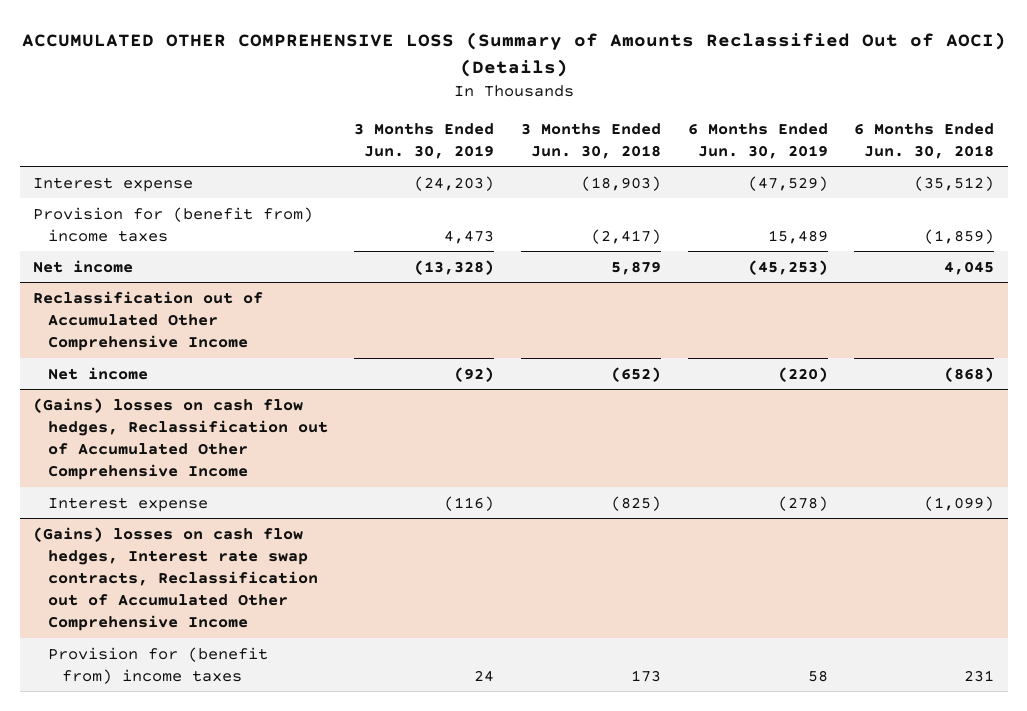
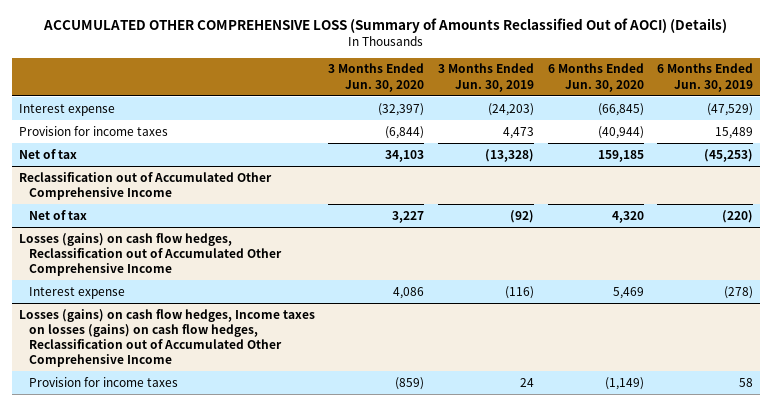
- | 3 Months Ended Jun. 30, 2019 | 3 Months Ended Jun. 30, 2018 | 6 Months Ended Jun. 30, 2019 | 6 Months Ended Jun. 30, 2018
+ | 3 Months Ended Jun. 30, 2020 | 3 Months Ended Jun. 30, 2019 | 6 Months Ended Jun. 30, 2020 | 6 Months Ended Jun. 30, 2019
- Provision for (benefit from) income taxes | 4,473 | (2,417) | 15,489 | (1,859)
- Net income | (13,328) | 5,879 | (45,253) | 4,045
+ Provision for income taxes | (6,844) | 4,473 | (40,944) | 15,489
+ Net of tax | 34,103 | (13,328) | 159,185 | (45,253)
@ Reclassification out of Accumulated Other Comprehensive Income
- Net income | (92) | (652) | (220) | (868)
- (Gains) losses on cash flow hedges, Reclassification out of Accumulated Other Comprehensive Income
@ Reclassification out of Accumulated Other Comprehensive Income
+ Net of tax | 3,227 | (92) | 4,320 | (220)
+ Losses (gains) on cash flow hedges, Reclassification out of Accumulated Other Comprehensive Income
- (Gains) losses on cash flow hedges, Interest rate swap contracts, Reclassification out of Accumulated Other Comprehensive Income
- Provision for (benefit from) income taxes | 24 | 173 | 58 | 231
+ Losses (gains) on cash flow hedges, Income taxes on losses (gains) on cash flow hedges, Reclassification out of Accumulated Other Comprehensive Income
+ Provision for income taxes | (859) | 24 | (1,149) | 58

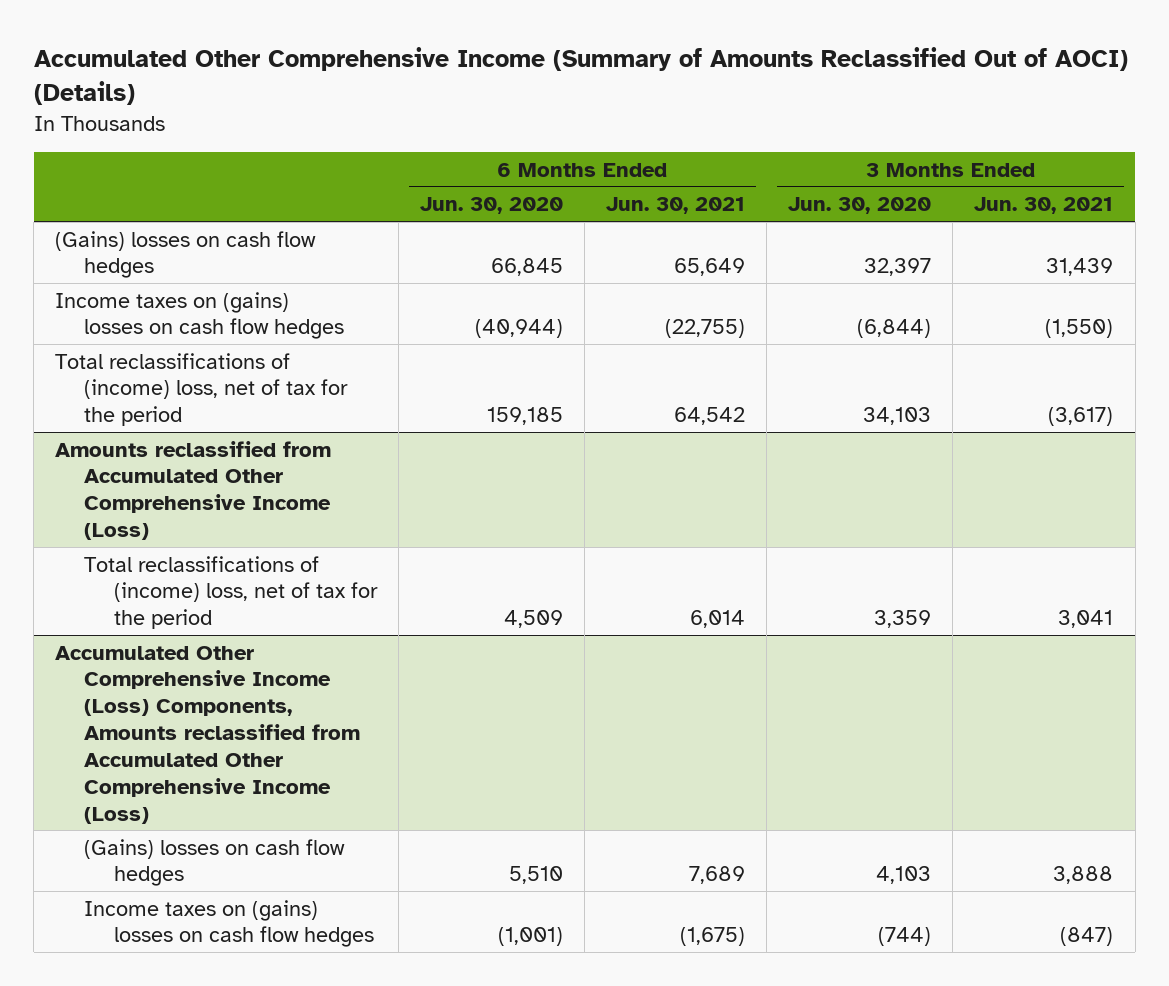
- ACCUMULATED OTHER COMPREHENSIVE LOSS (Summary of Amounts Reclassified Out of AOCI) (Details)
+ Accumulated Other Comprehensive Income (Summary of Amounts Reclassified Out of AOCI) (Details)
- | 3 Months Ended Jun. 30, 2020 | 3 Months Ended Jun. 30, 2019 | 6 Months Ended Jun. 30, 2020 | 6 Months Ended Jun. 30, 2019
+ | 6 Months Ended Jun. 30, 2020 | 6 Months Ended Jun. 30, 2021 | 3 Months Ended Jun. 30, 2020 | 3 Months Ended Jun. 30, 2021
- Interest expense | (32,397) | (24,203) | (66,845) | (47,529)
- Provision for income taxes | (6,844) | 4,473 | (40,944) | 15,489
- Net of tax | 34,103 | (13,328) | 159,185 | (45,253)
- Reclassification out of Accumulated Other Comprehensive Income
- Net of tax | 3,227 | (92) | 4,320 | (220)
- Losses (gains) on cash flow hedges, Reclassification out of Accumulated Other Comprehensive Income
- Interest expense | 4,086 | (116) | 5,469 | (278)
- Losses (gains) on cash flow hedges, Income taxes on losses (gains) on cash flow hedges, Reclassification out of Accumulated Other Comprehensive Income
- Provision for income taxes | (859) | 24 | (1,149) | 58
+ (Gains) losses on cash flow hedges | 66,845 | 65,649 | 32,397 | 31,439
+ Income taxes on (gains) losses on cash flow hedges | (40,944) | (22,755) | (6,844) | (1,550)
+ Total reclassifications of (income) loss, net of tax for the period | 159,185 | 64,542 | 34,103 | (3,617)
+ Amounts reclassified from Accumulated Other Comprehensive Income (Loss)
+ Total reclassifications of (income) loss, net of tax for the period | 4,509 | 6,014 | 3,359 | 3,041
+ Accumulated Other Comprehensive Income (Loss) Components, Amounts reclassified from Accumulated Other Comprehensive Income (Loss)
+ (Gains) losses on cash flow hedges | 5,510 | 7,689 | 4,103 | 3,888
+ Income taxes on (gains) losses on cash flow hedges | (1,001) | (1,675) | (744) | (847)

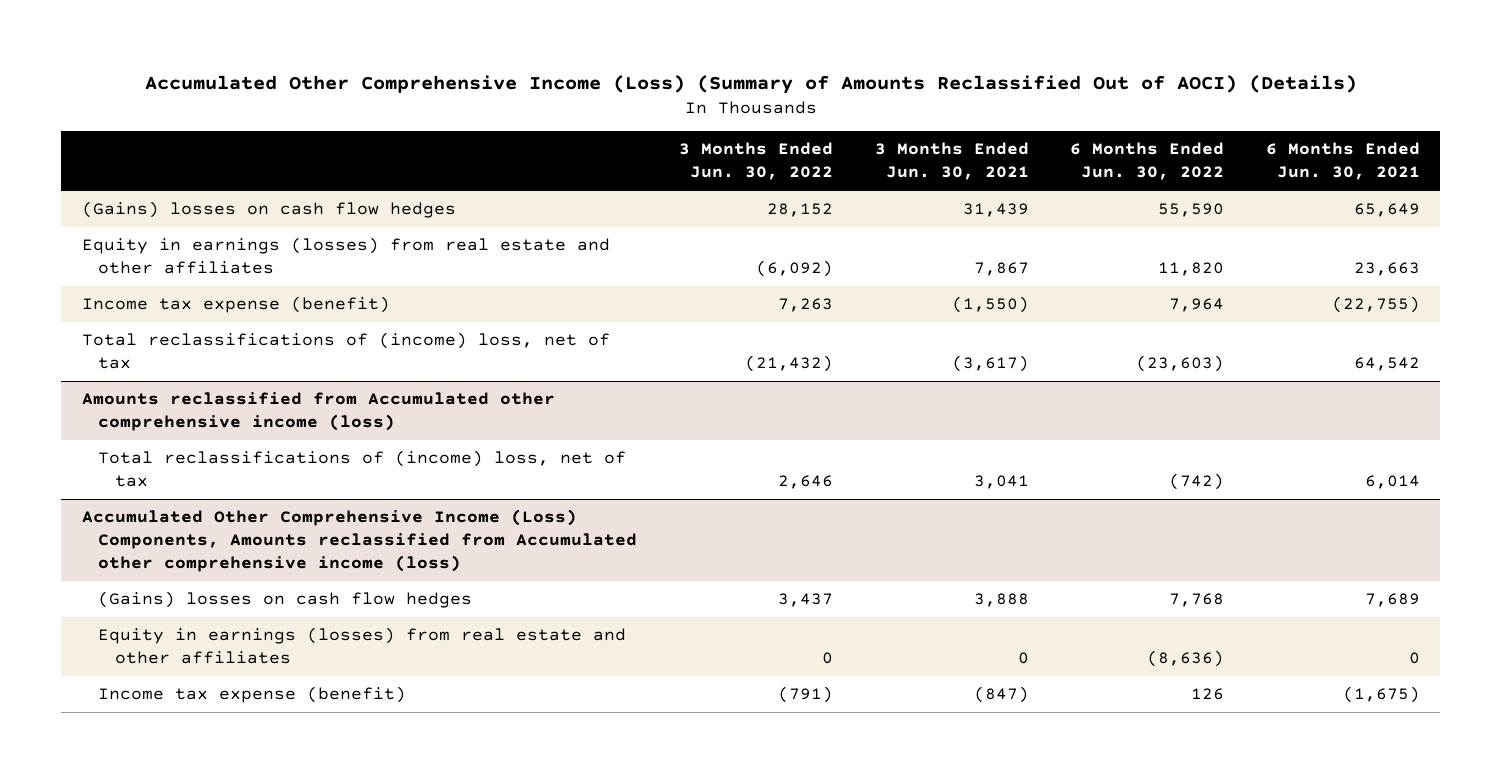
- Accumulated Other Comprehensive Income (Summary of Amounts Reclassified Out of AOCI) (Details)
+ Accumulated Other Comprehensive Income (Loss) (Summary of Amounts Reclassified Out of AOCI) (Details)
- | 6 Months Ended Jun. 30, 2020 | 6 Months Ended Jun. 30, 2021 | 3 Months Ended Jun. 30, 2020 | 3 Months Ended Jun. 30, 2021
+ | 3 Months Ended Jun. 30, 2022 | 3 Months Ended Jun. 30, 2021 | 6 Months Ended Jun. 30, 2022 | 6 Months Ended Jun. 30, 2021
- Income taxes on (gains) losses on cash flow hedges | (40,944) | (22,755) | (6,844) | (1,550)
- Total reclassifications of (income) loss, net of tax for the period | 159,185 | 64,542 | 34,103 | (3,617)
- Amounts reclassified from Accumulated Other Comprehensive Income (Loss)
- Total reclassifications of (income) loss, net of tax for the period | 4,509 | 6,014 | 3,359 | 3,041
- Accumulated Other Comprehensive Income (Loss) Components, Amounts reclassified from Accumulated Other Comprehensive Income (Loss)
+ Equity in earnings (losses) from real estate and other affiliates | (6,092) | 7,867 | 11,820 | 23,663
+ Income tax expense (benefit) | 7,263 | (1,550) | 7,964 | (22,755)
+ Total reclassifications of (income) loss, net of tax | (21,432) | (3,617) | (23,603) | 64,542
+ Amounts reclassified from Accumulated other comprehensive income (loss)
+ Total reclassifications of (income) loss, net of tax | 2,646 | 3,041 | (742) | 6,014
+ Accumulated Other Comprehensive Income (Loss) Components, Amounts reclassified from Accumulated other comprehensive income (loss)
- Income taxes on (gains) losses on cash flow hedges | (1,001) | (1,675) | (744) | (847)
+ Equity in earnings (losses) from real estate and other affiliates | 0 | 0 | (8,636) | 0
+ Income tax expense (benefit) | (791) | (847) | 126 | (1,675)

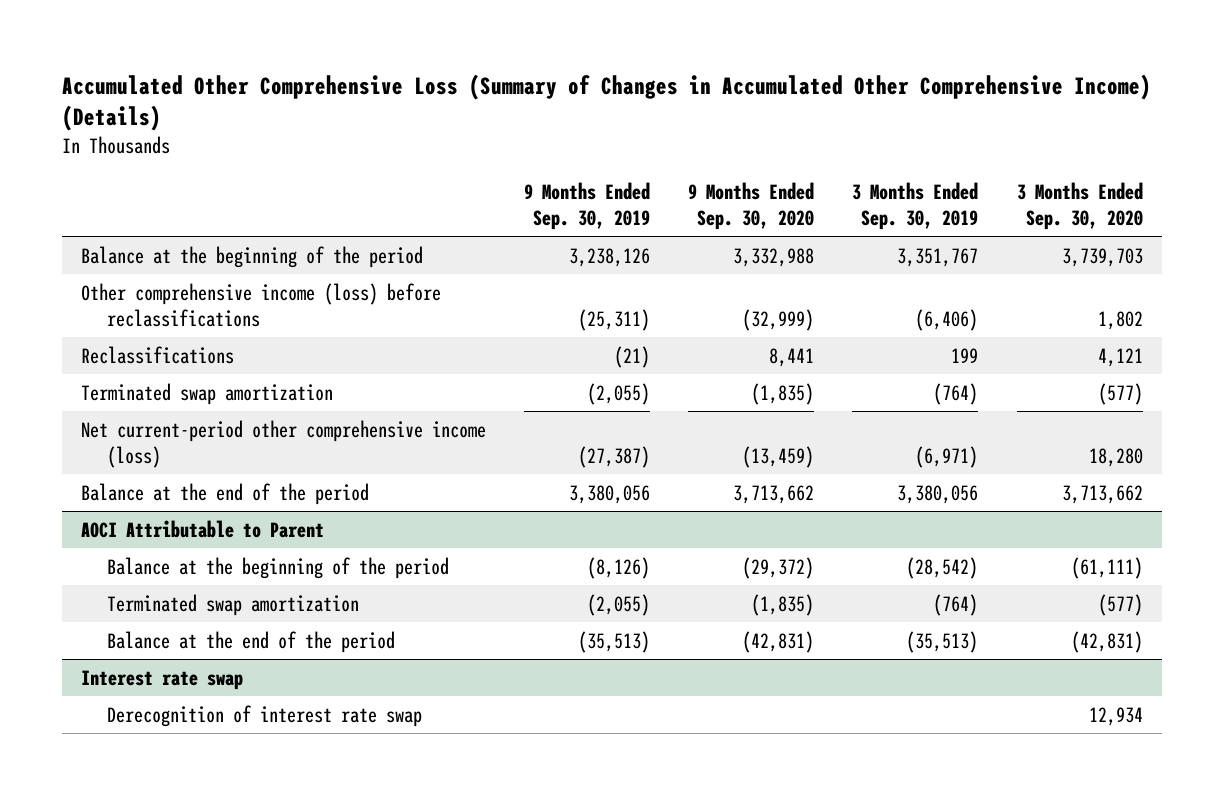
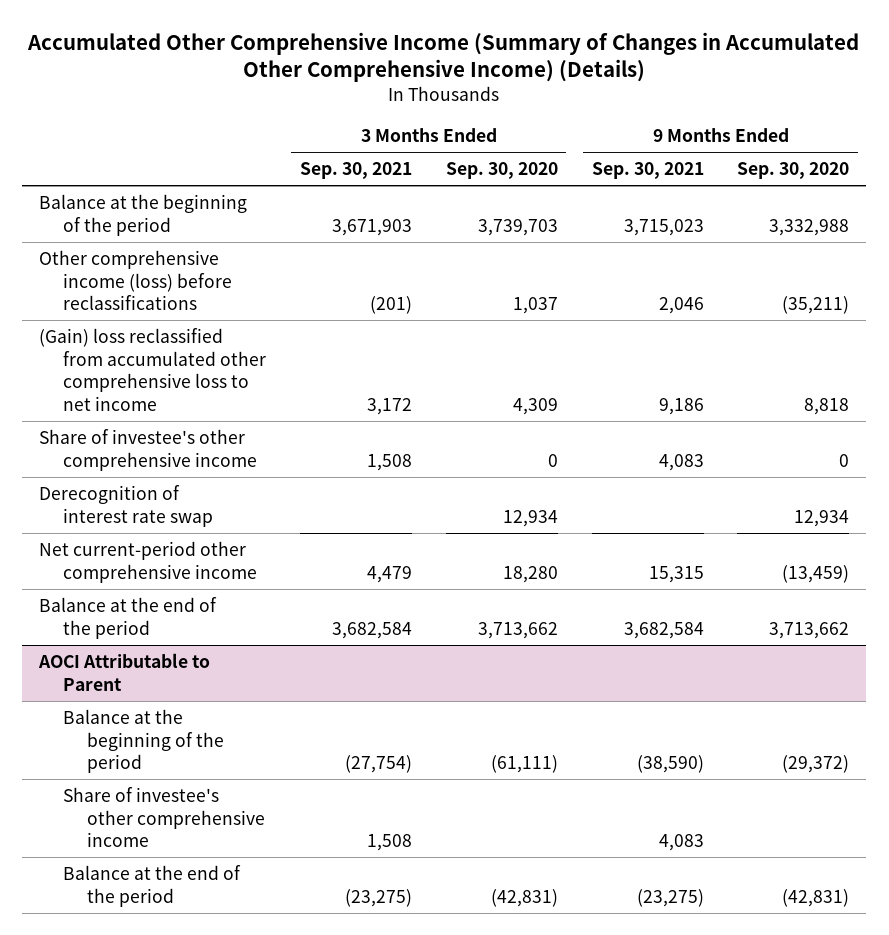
- Accumulated Other Comprehensive Loss (Summary of Changes in Accumulated Other Comprehensive Income) (Details)
+ Accumulated Other Comprehensive Income (Summary of Changes in Accumulated Other Comprehensive Income) (Details)
- | 9 Months Ended Sep. 30, 2019 | 9 Months Ended Sep. 30, 2020 | 3 Months Ended Sep. 30, 2019 | 3 Months Ended Sep. 30, 2020
+ | 3 Months Ended Sep. 30, 2021 | 3 Months Ended Sep. 30, 2020 | 9 Months Ended Sep. 30, 2021 | 9 Months Ended Sep. 30, 2020
- Other comprehensive income (loss) before reclassifications | (25,311) | (32,999) | (6,406) | 1,802
- Reclassifications | (21) | 8,441 | 199 | 4,121
- Terminated swap amortization | (2,055) | (1,835) | (764) | (577)
- Net current-period other comprehensive income (loss) | (27,387) | (13,459) | (6,971) | 18,280
+ Other comprehensive income (loss) before reclassifications | (201) | 1,037 | 2,046 | (35,211)
+ (Gain) loss reclassified from accumulated other comprehensive loss to net income | 3,172 | 4,309 | 9,186 | 8,818
+ Share of investee's other comprehensive income | 1,508 | 0 | 4,083 | 0
+ Derecognition of interest rate swap | | 12,934 | | 12,934
+ Net current-period other comprehensive income | 4,479 | 18,280 | 15,315 | (13,459)
@ AOCI Attributable to Parent
- Terminated swap amortization | (2,055) | (1,835) | (764) | (577)
+ Share of investee's other comprehensive income | 1,508 | | 4,083 |
- Interest rate swap
- Derecognition of interest rate swap | | | | 12,934

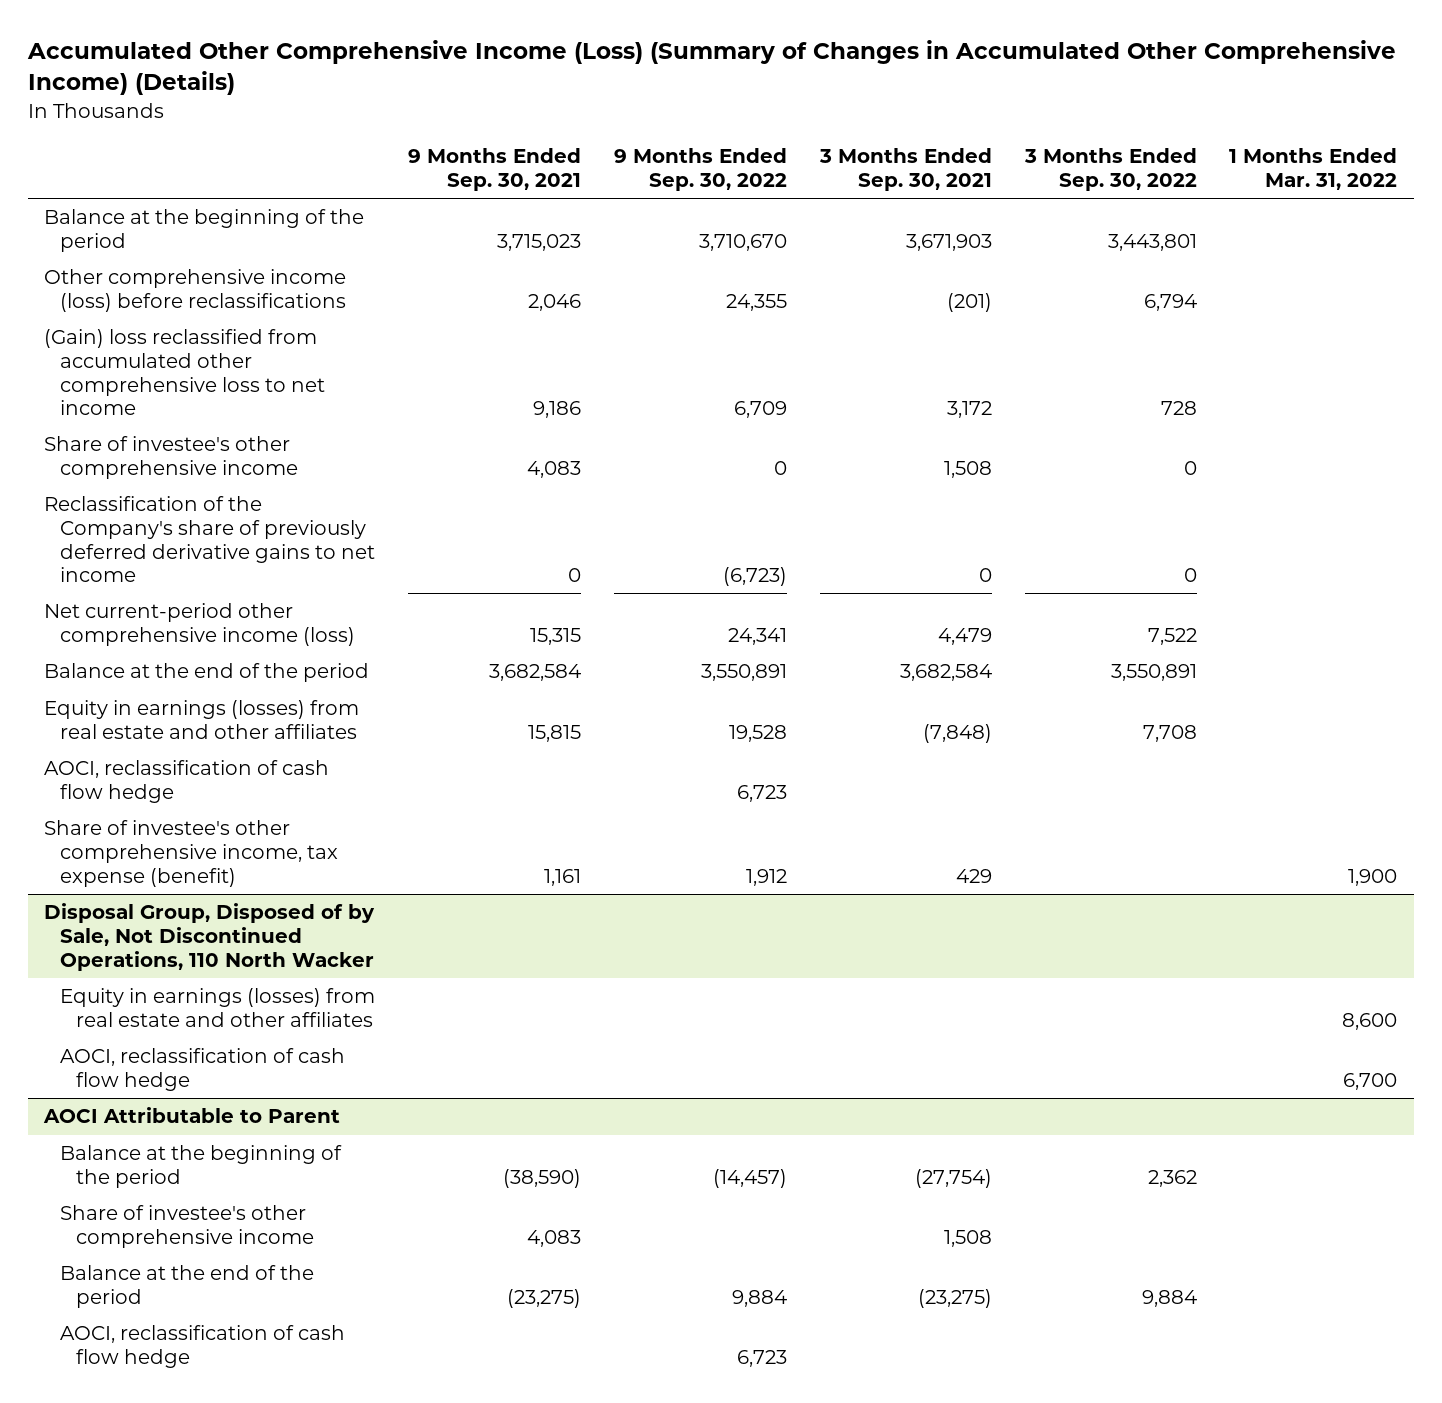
- Accumulated Other Comprehensive Income (Summary of Changes in Accumulated Other Comprehensive Income) (Details)
+ Accumulated Other Comprehensive Income (Loss) (Summary of Changes in Accumulated Other Comprehensive Income) (Details)
- | 3 Months Ended Sep. 30, 2021 | 3 Months Ended Sep. 30, 2020 | 9 Months Ended Sep. 30, 2021 | 9 Months Ended Sep. 30, 2020
+ | 9 Months Ended Sep. 30, 2021 | 9 Months Ended Sep. 30, 2022 | 3 Months Ended Sep. 30, 2021 | 3 Months Ended Sep. 30, 2022 | 1 Months Ended Mar. 31, 2022
- Derecognition of interest rate swap | | 12,934 | | 12,934
- Net current-period other comprehensive income | 4,479 | 18,280 | 15,315 | (13,459)
+ Reclassification of the Company's share of previously deferred derivative gains to net income | 0 | (6,723) | 0 | 0 |
+ Net current-period other comprehensive income (loss) | 15,315 | 24,341 | 4,479 | 7,522 |
+ Equity in earnings (losses) from real estate and other affiliates | 15,815 | 19,528 | (7,848) | 7,708 |
+ AOCI, reclassification of cash flow hedge | | 6,723 | | |
+ Share of investee's other comprehensive income, tax expense (benefit) | 1,161 | 1,912 | 429 | | 1,900
+ Disposal Group, Disposed of by Sale, Not Discontinued Operations, 110 North Wacker
+ Equity in earnings (losses) from real estate and other affiliates | | | | | 8,600
+ AOCI, reclassification of cash flow hedge | | | | | 6,700
@ AOCI Attributable to Parent
+ AOCI, reclassification of cash flow hedge | | 6,723 | | |

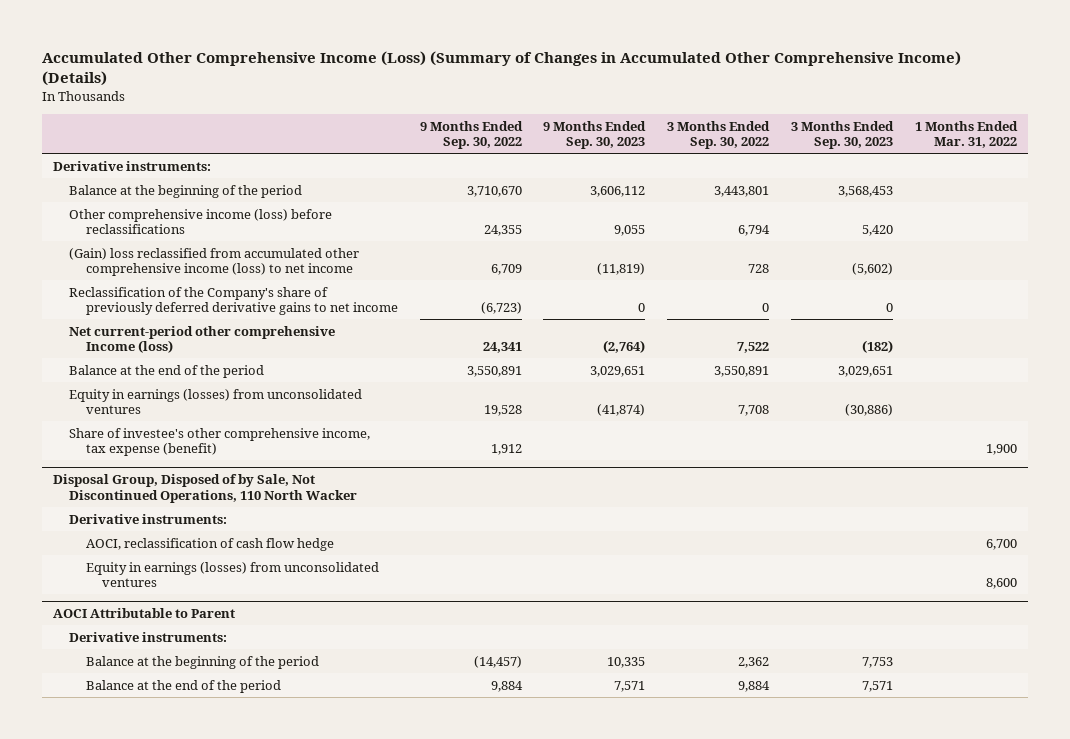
- | 9 Months Ended Sep. 30, 2021 | 9 Months Ended Sep. 30, 2022 | 3 Months Ended Sep. 30, 2021 | 3 Months Ended Sep. 30, 2022 | 1 Months Ended Mar. 31, 2022
+ | 9 Months Ended Sep. 30, 2022 | 9 Months Ended Sep. 30, 2023 | 3 Months Ended Sep. 30, 2022 | 3 Months Ended Sep. 30, 2023 | 1 Months Ended Mar. 31, 2022
+ Derivative instruments:
- (Gain) loss reclassified from accumulated other comprehensive loss to net income | 9,186 | 6,709 | 3,172 | 728 |
- Share of investee's other comprehensive income | 4,083 | 0 | 1,508 | 0 |
+ (Gain) loss reclassified from accumulated other comprehensive income (loss) to net income | 6,709 | (11,819) | 728 | (5,602) |
- Net current-period other comprehensive income (loss) | 15,315 | 24,341 | 4,479 | 7,522 |
+ Net current-period other comprehensive Income (loss) | 24,341 | (2,764) | 7,522 | (182) |
- Equity in earnings (losses) from real estate and other affiliates | 15,815 | 19,528 | (7,848) | 7,708 |
- AOCI, reclassification of cash flow hedge | | 6,723 | | |
+ Equity in earnings (losses) from unconsolidated ventures | 19,528 | (41,874) | 7,708 | (30,886) |
@ Disposal Group, Disposed of by Sale, Not Discontinued Operations, 110 North Wacker
- Equity in earnings (losses) from real estate and other affiliates | | | | | 8,600
+ Derivative instruments:
+ Equity in earnings (losses) from unconsolidated ventures | | | | | 8,600
@ AOCI Attributable to Parent
+ Derivative instruments:
- Share of investee's other comprehensive income | 4,083 | | 1,508 | |
- AOCI, reclassification of cash flow hedge | | 6,723 | | |

